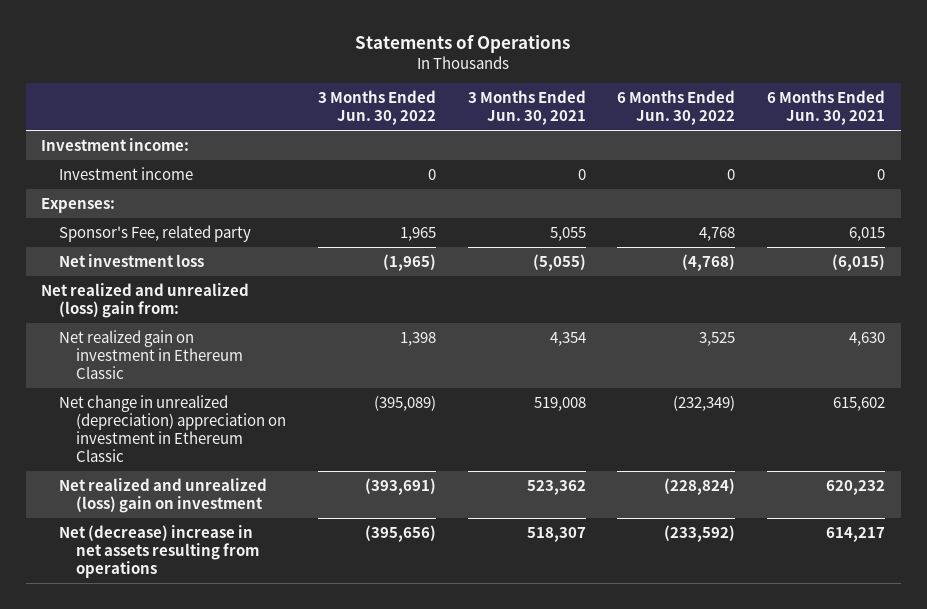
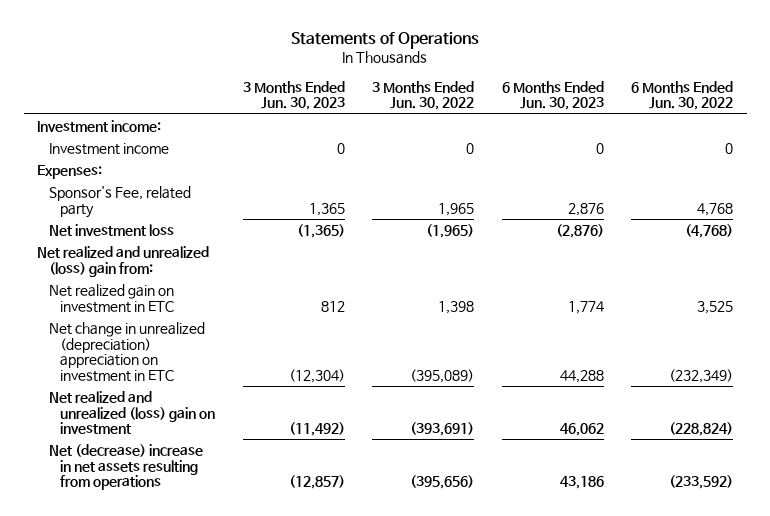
- | 3 Months Ended Jun. 30, 2022 | 3 Months Ended Jun. 30, 2021 | 6 Months Ended Jun. 30, 2022 | 6 Months Ended Jun. 30, 2021
+ | 3 Months Ended Jun. 30, 2023 | 3 Months Ended Jun. 30, 2022 | 6 Months Ended Jun. 30, 2023 | 6 Months Ended Jun. 30, 2022
- Net realized gain on investment in Ethereum Classic | 1,398 | 4,354 | 3,525 | 4,630
- Net change in unrealized (depreciation) appreciation on investment in Ethereum Classic | (395,089) | 519,008 | (232,349) | 615,602
+ Net realized gain on investment in ETC | 812 | 1,398 | 1,774 | 3,525
+ Net change in unrealized (depreciation) appreciation on investment in ETC | (12,304) | (395,089) | 44,288 | (232,349)

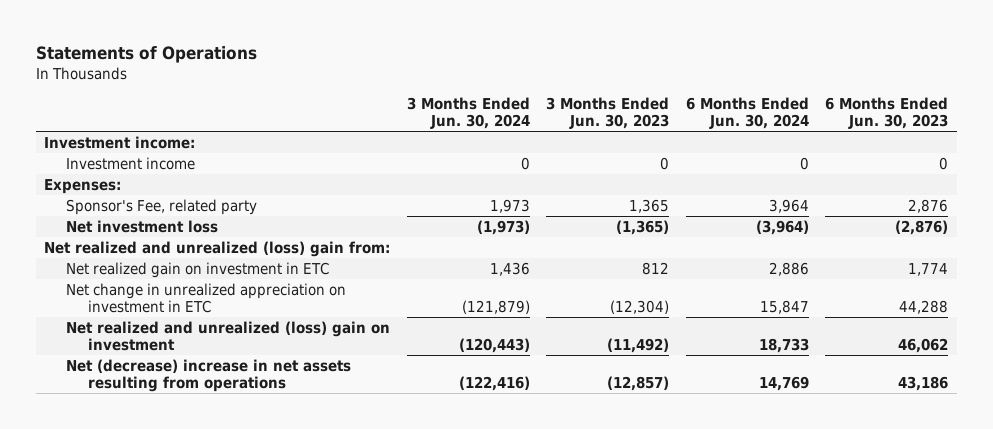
- | 3 Months Ended Jun. 30, 2023 | 3 Months Ended Jun. 30, 2022 | 6 Months Ended Jun. 30, 2023 | 6 Months Ended Jun. 30, 2022
+ | 3 Months Ended Jun. 30, 2024 | 3 Months Ended Jun. 30, 2023 | 6 Months Ended Jun. 30, 2024 | 6 Months Ended Jun. 30, 2023
- Net change in unrealized (depreciation) appreciation on investment in ETC | (12,304) | (395,089) | 44,288 | (232,349)
+ Net change in unrealized appreciation on investment in ETC | (121,879) | (12,304) | 15,847 | 44,288

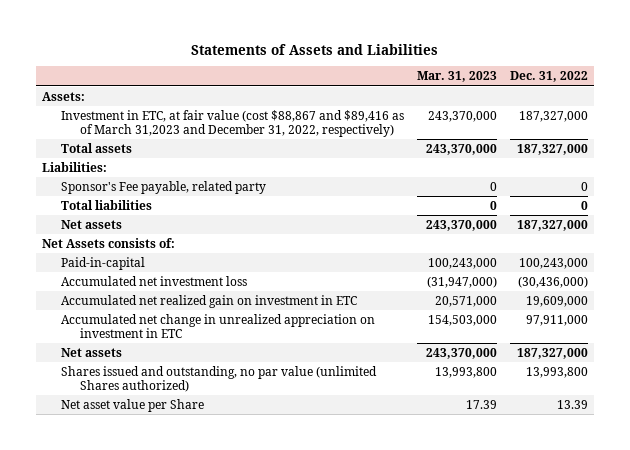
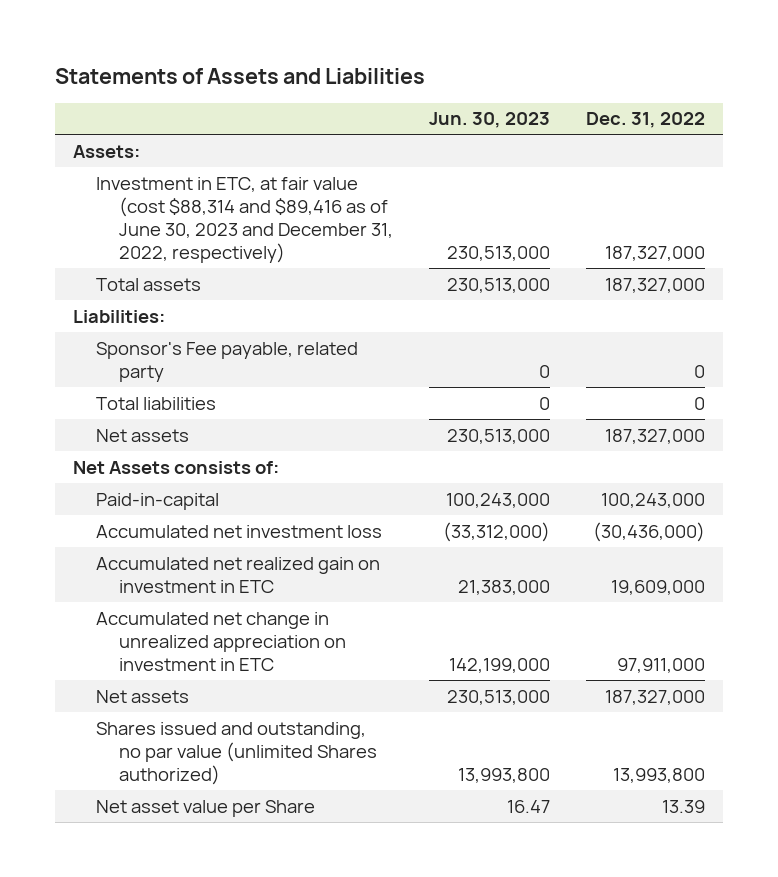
- | Mar. 31, 2023 | Dec. 31, 2022
+ | Jun. 30, 2023 | Dec. 31, 2022
- Investment in ETC, at fair value (cost $88,867 and $89,416 as of March 31,2023 and December 31, 2022, respectively) | 243,370,000 | 187,327,000
+ Investment in ETC, at fair value (cost $88,314 and $89,416 as of June 30, 2023 and December 31, 2022, respectively) | 230,513,000 | 187,327,000

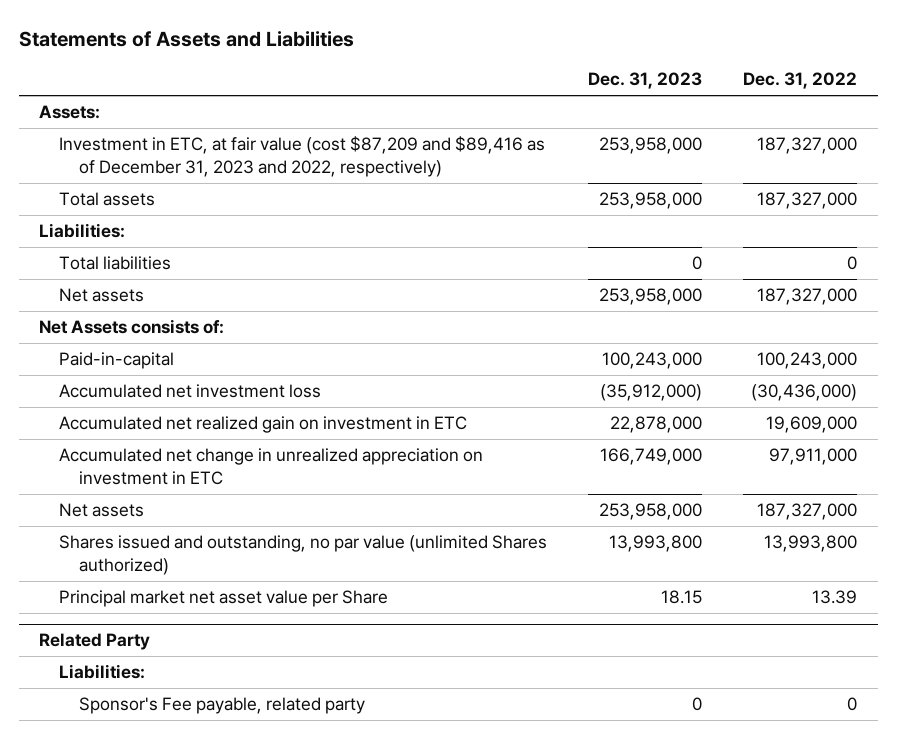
- | Jun. 30, 2023 | Dec. 31, 2022
+ | Dec. 31, 2023 | Dec. 31, 2022
- Investment in ETC, at fair value (cost $88,314 and $89,416 as of June 30, 2023 and December 31, 2022, respectively) | 230,513,000 | 187,327,000
+ Investment in ETC, at fair value (cost $87,209 and $89,416 as of December 31, 2023 and 2022, respectively) | 253,958,000 | 187,327,000
- Sponsor's Fee payable, related party | 0 | 0
- Net asset value per Share | 16.47 | 13.39
+ Principal market net asset value per Share | 18.15 | 13.39
+ Related Party
+ Liabilities:
+ Sponsor's Fee payable, related party | 0 | 0

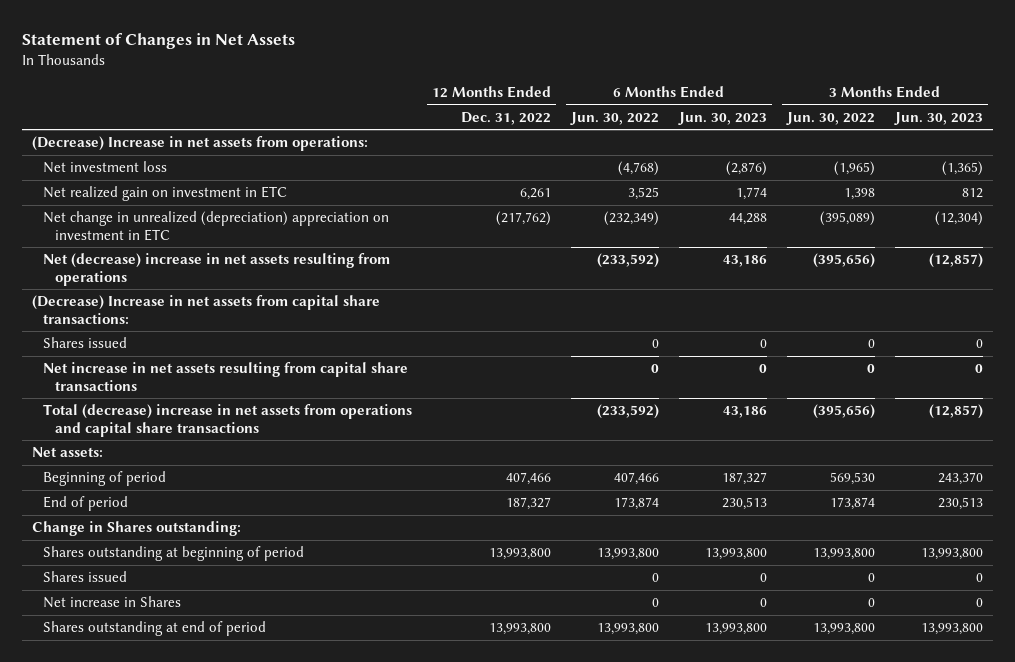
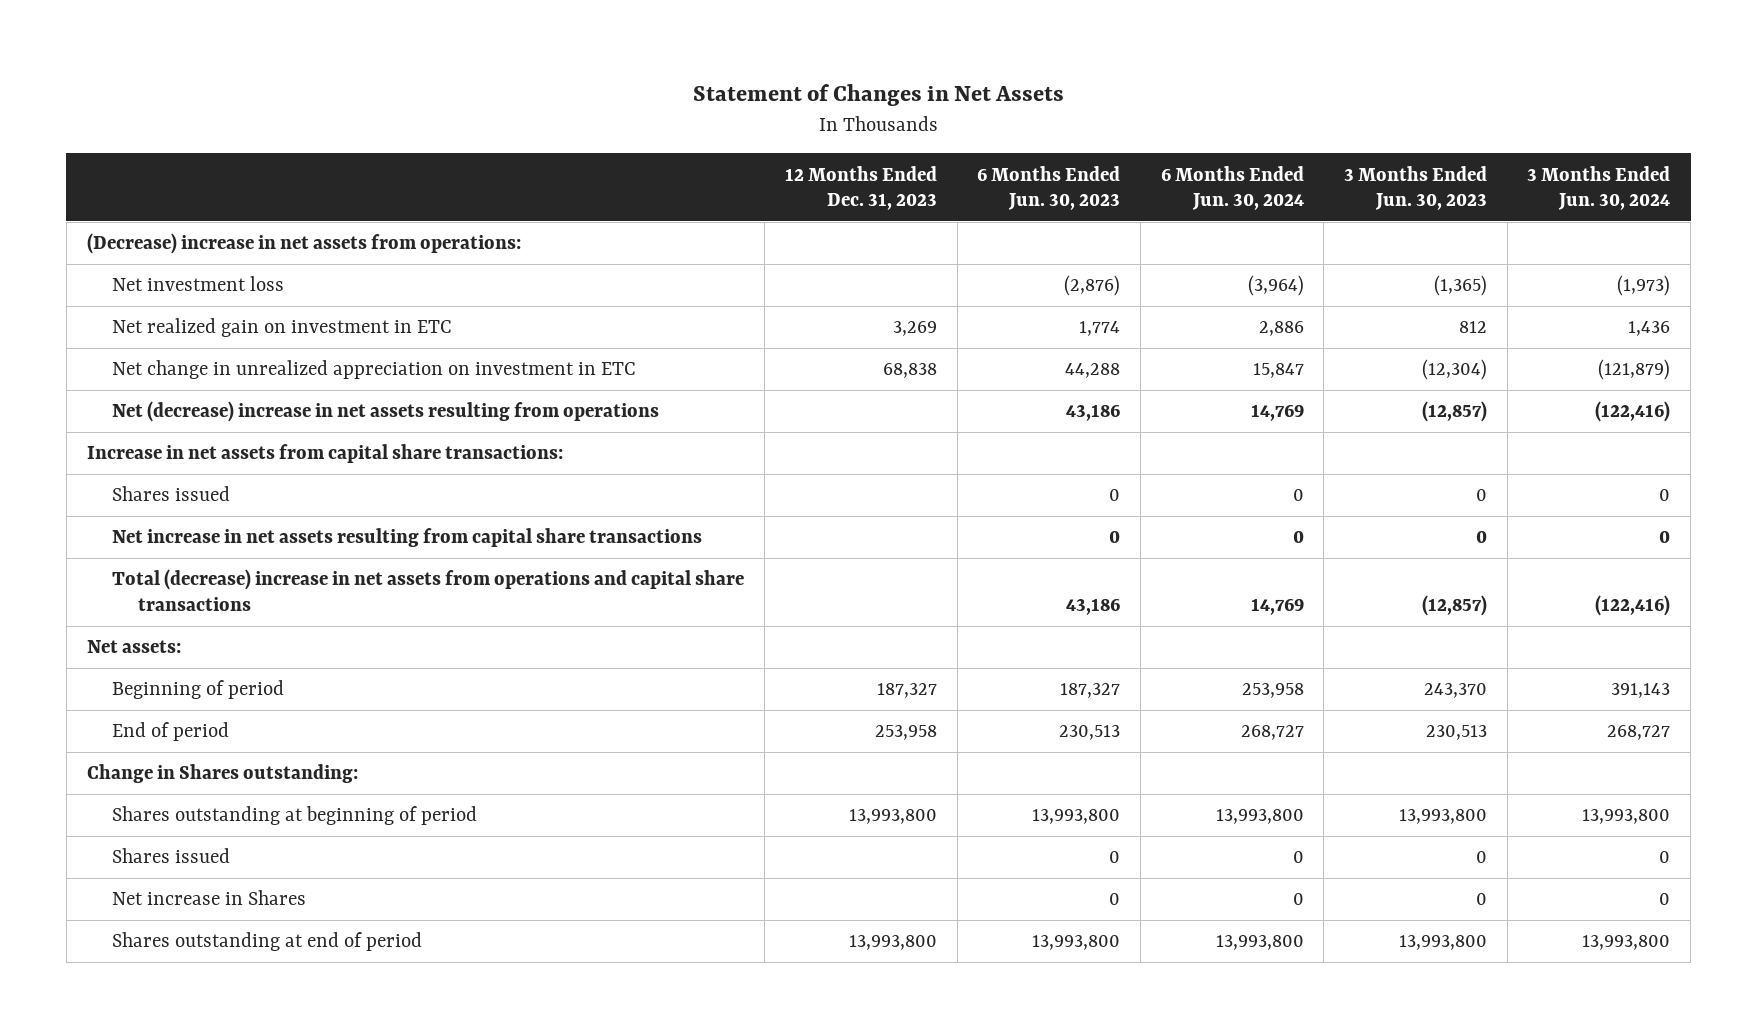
- | 12 Months Ended Dec. 31, 2022 | 6 Months Ended Jun. 30, 2022 | 6 Months Ended Jun. 30, 2023 | 3 Months Ended Jun. 30, 2022 | 3 Months Ended Jun. 30, 2023
+ | 12 Months Ended Dec. 31, 2023 | 6 Months Ended Jun. 30, 2023 | 6 Months Ended Jun. 30, 2024 | 3 Months Ended Jun. 30, 2023 | 3 Months Ended Jun. 30, 2024
- (Decrease) Increase in net assets from operations:
+ (Decrease) increase in net assets from operations:
- Net change in unrealized (depreciation) appreciation on investment in ETC | (217,762) | (232,349) | 44,288 | (395,089) | (12,304)
+ Net change in unrealized appreciation on investment in ETC | 68,838 | 44,288 | 15,847 | (12,304) | (121,879)
- (Decrease) Increase in net assets from capital share transactions:
+ Increase in net assets from capital share transactions:

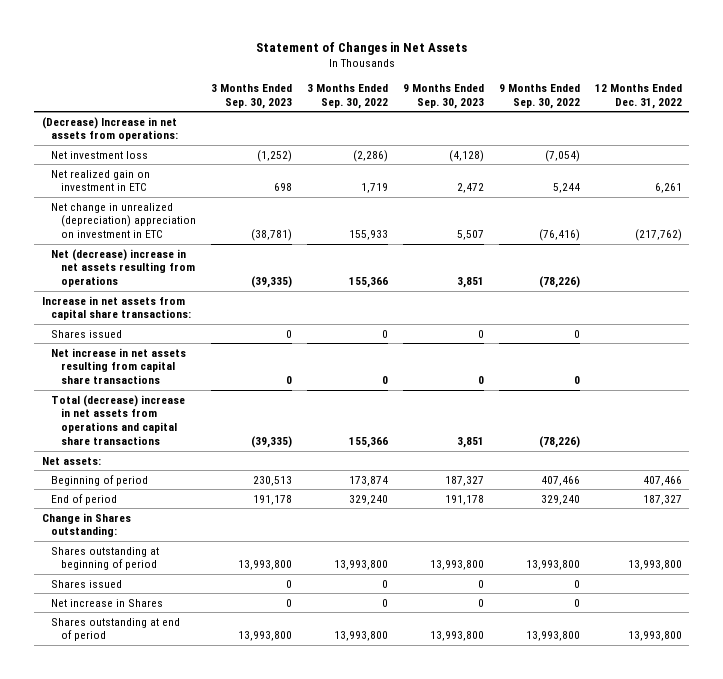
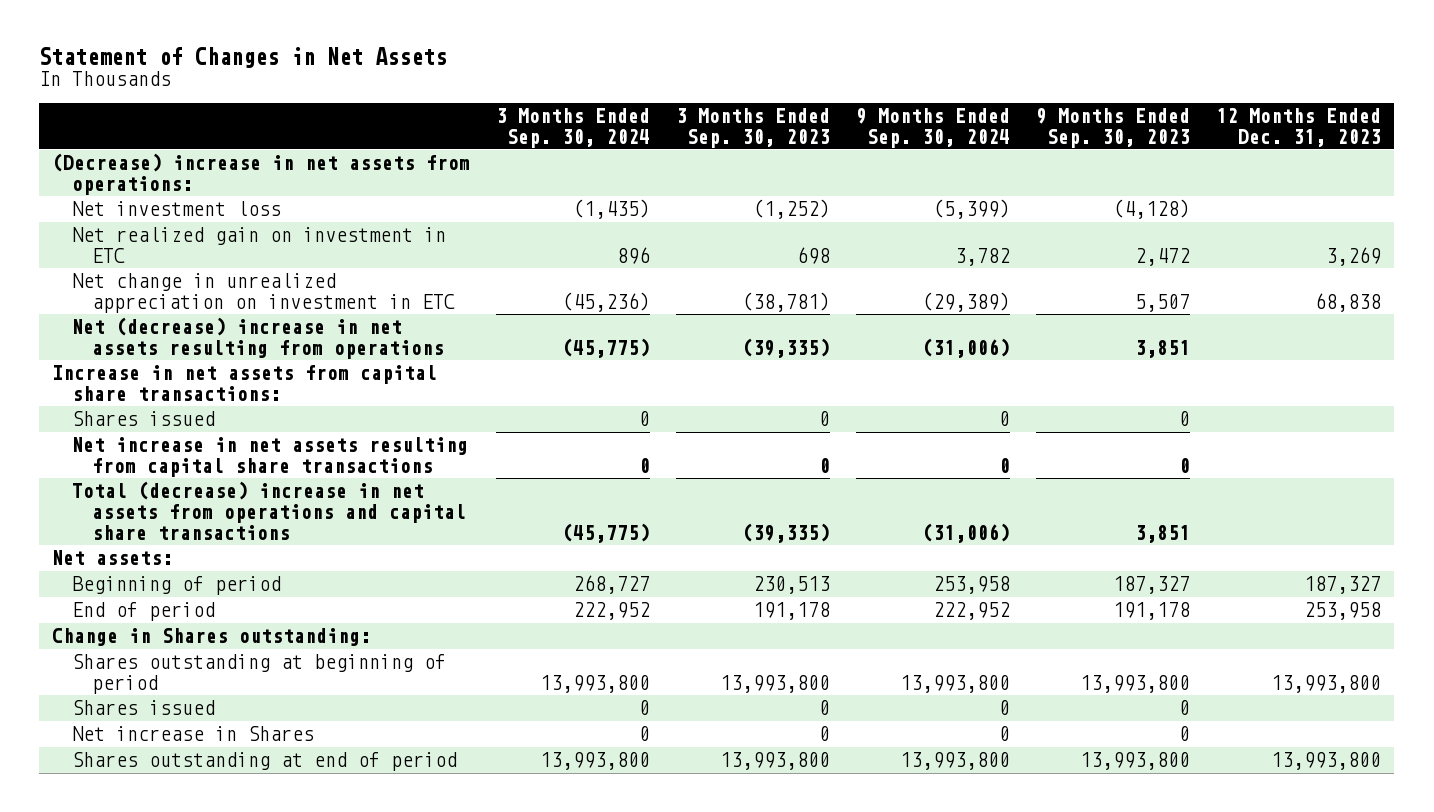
- | 3 Months Ended Sep. 30, 2023 | 3 Months Ended Sep. 30, 2022 | 9 Months Ended Sep. 30, 2023 | 9 Months Ended Sep. 30, 2022 | 12 Months Ended Dec. 31, 2022
+ | 3 Months Ended Sep. 30, 2024 | 3 Months Ended Sep. 30, 2023 | 9 Months Ended Sep. 30, 2024 | 9 Months Ended Sep. 30, 2023 | 12 Months Ended Dec. 31, 2023
- (Decrease) Increase in net assets from operations:
+ (Decrease) increase in net assets from operations:
- Net change in unrealized (depreciation) appreciation on investment in ETC | (38,781) | 155,933 | 5,507 | (76,416) | (217,762)
+ Net change in unrealized appreciation on investment in ETC | (45,236) | (38,781) | (29,389) | 5,507 | 68,838

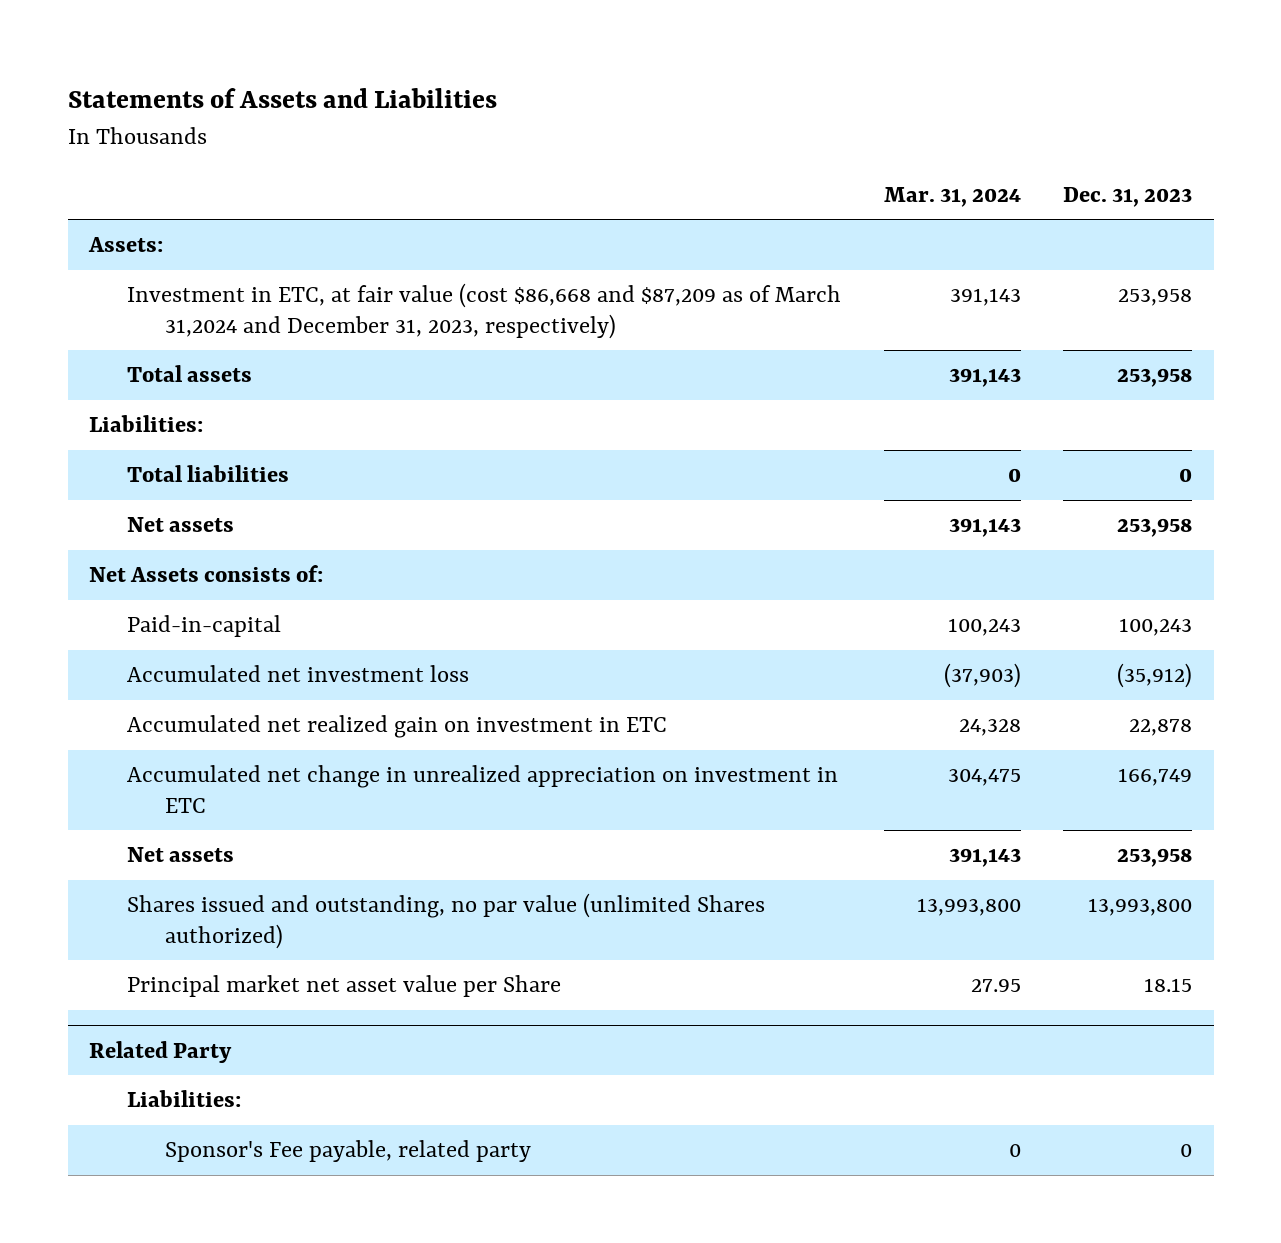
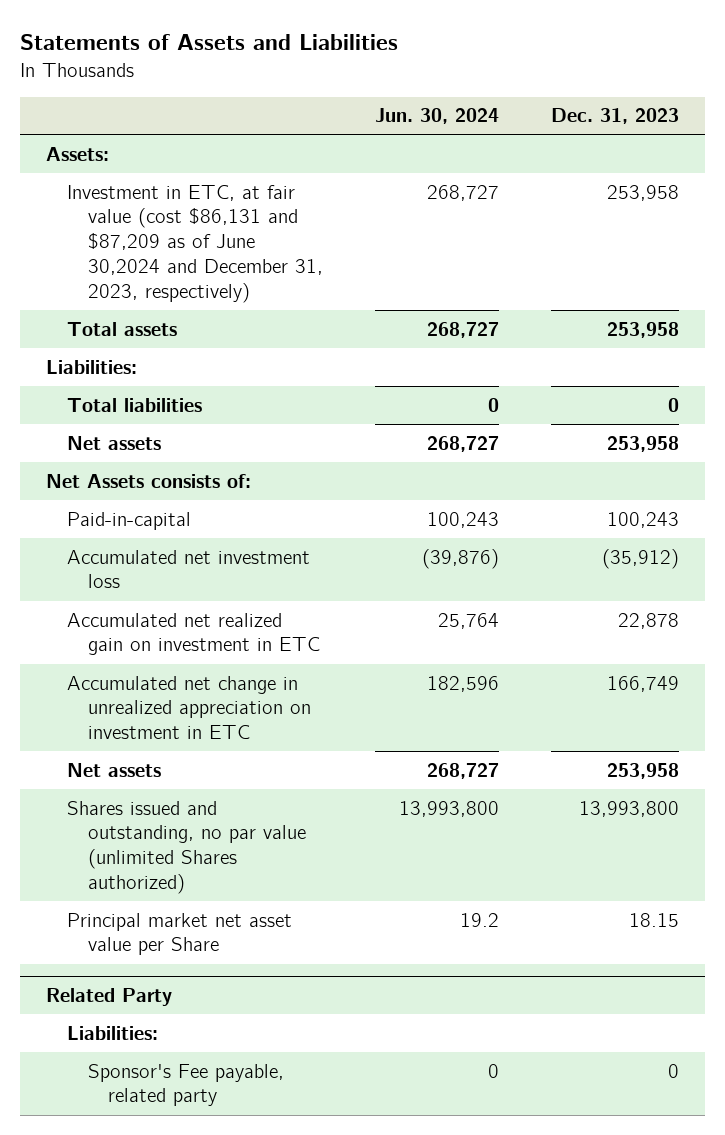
- | Mar. 31, 2024 | Dec. 31, 2023
+ | Jun. 30, 2024 | Dec. 31, 2023
- Investment in ETC, at fair value (cost $86,668 and $87,209 as of March 31,2024 and December 31, 2023, respectively) | 391,143 | 253,958
+ Investment in ETC, at fair value (cost $86,131 and $87,209 as of June 30,2024 and December 31, 2023, respectively) | 268,727 | 253,958

